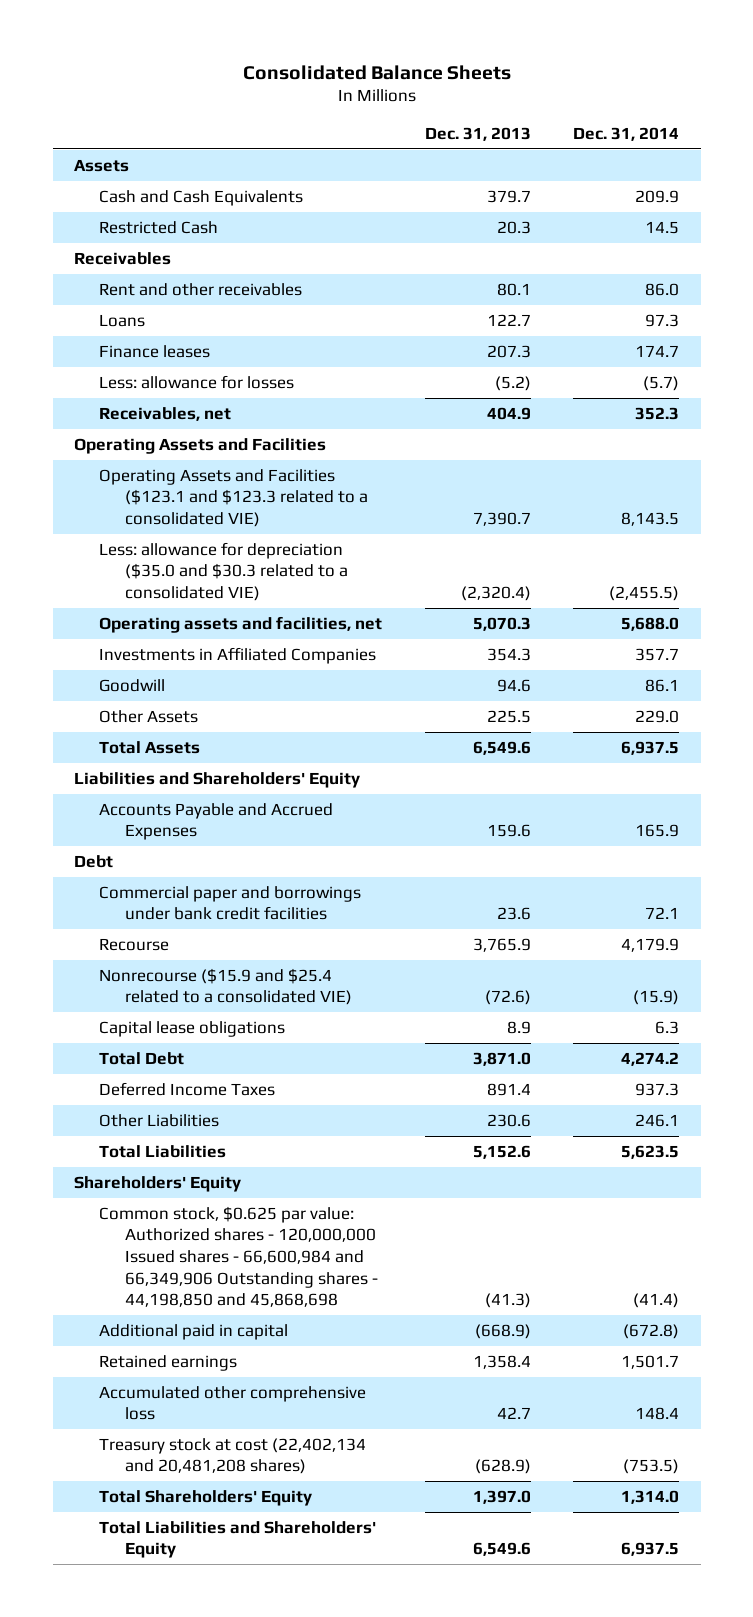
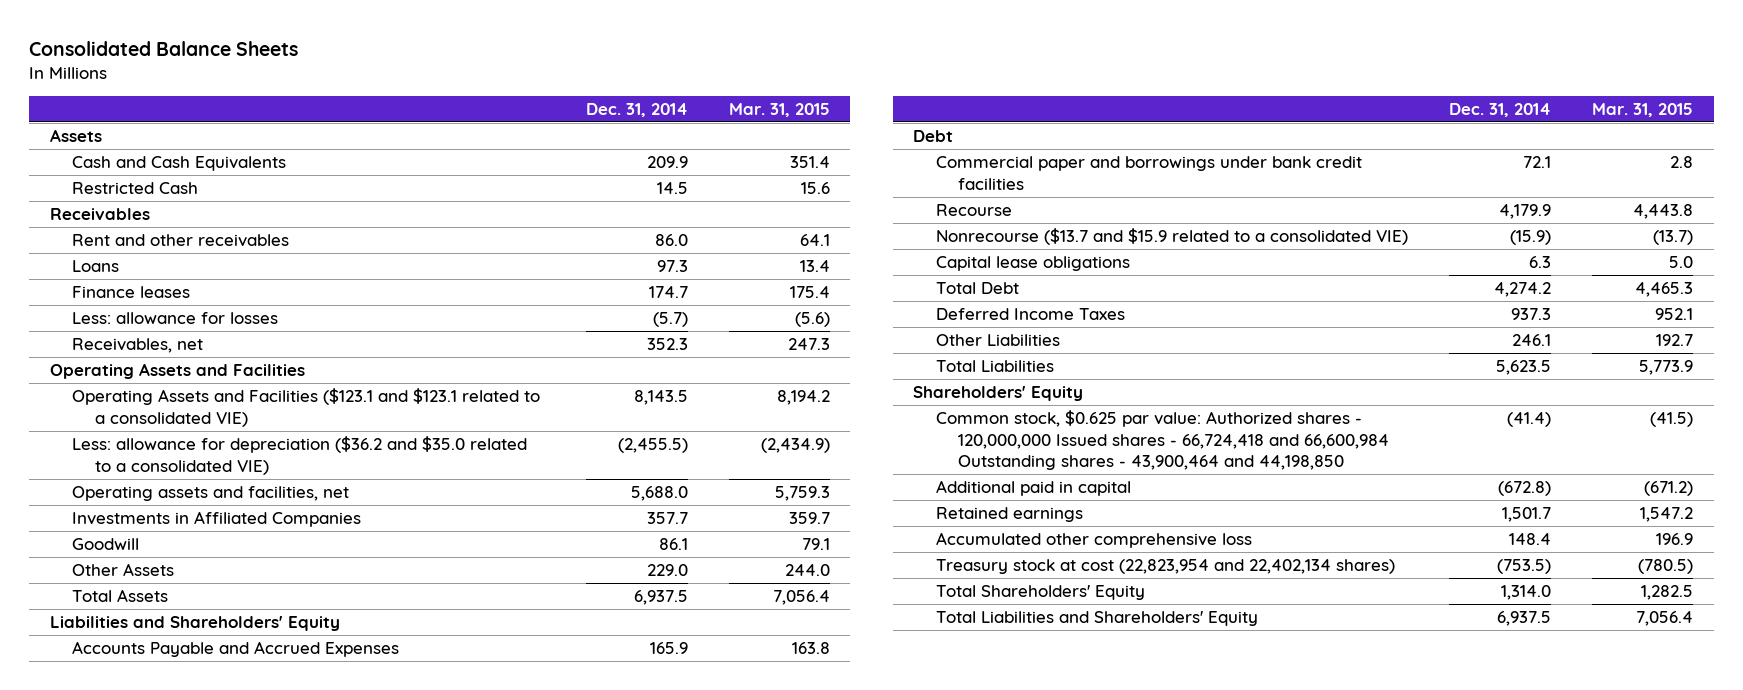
- | Dec. 31, 2013 | Dec. 31, 2014
+ | Dec. 31, 2014 | Mar. 31, 2015
- Operating Assets and Facilities ($123.1 and $123.3 related to a consolidated VIE) | 7,390.7 | 8,143.5
- Less: allowance for depreciation ($35.0 and $30.3 related to a consolidated VIE) | (2,320.4) | (2,455.5)
+ Operating Assets and Facilities ($123.1 and $123.1 related to a consolidated VIE) | 8,143.5 | 8,194.2
+ Less: allowance for depreciation ($36.2 and $35.0 related to a consolidated VIE) | (2,455.5) | (2,434.9)
- Nonrecourse ($15.9 and $25.4 related to a consolidated VIE) | (72.6) | (15.9)
+ Nonrecourse ($13.7 and $15.9 related to a consolidated VIE) | (15.9) | (13.7)
- Common stock, $0.625 par value: Authorized shares - 120,000,000 Issued shares - 66,600,984 and 66,349,906 Outstanding shares - 44,198,850 and 45,868,698 | (41.3) | (41.4)
+ Common stock, $0.625 par value: Authorized shares - 120,000,000 Issued shares - 66,724,418 and 66,600,984 Outstanding shares - 43,900,464 and 44,198,850 | (41.4) | (41.5)
- Treasury stock at cost (22,402,134 and 20,481,208 shares) | (628.9) | (753.5)
+ Treasury stock at cost (22,823,954 and 22,402,134 shares) | (753.5) | (780.5)

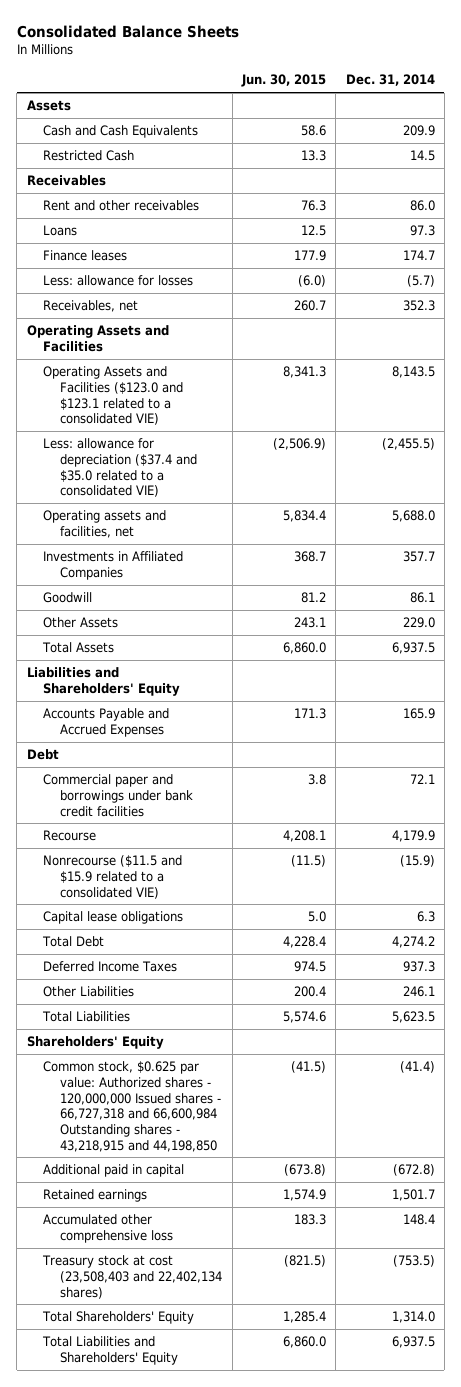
- | Dec. 31, 2014 | Mar. 31, 2015
+ | Jun. 30, 2015 | Dec. 31, 2014
- Operating Assets and Facilities ($123.1 and $123.1 related to a consolidated VIE) | 8,143.5 | 8,194.2
- Less: allowance for depreciation ($36.2 and $35.0 related to a consolidated VIE) | (2,455.5) | (2,434.9)
+ Operating Assets and Facilities ($123.0 and $123.1 related to a consolidated VIE) | 8,341.3 | 8,143.5
+ Less: allowance for depreciation ($37.4 and $35.0 related to a consolidated VIE) | (2,506.9) | (2,455.5)
- Nonrecourse ($13.7 and $15.9 related to a consolidated VIE) | (15.9) | (13.7)
+ Nonrecourse ($11.5 and $15.9 related to a consolidated VIE) | (11.5) | (15.9)
- Common stock, $0.625 par value: Authorized shares - 120,000,000 Issued shares - 66,724,418 and 66,600,984 Outstanding shares - 43,900,464 and 44,198,850 | (41.4) | (41.5)
+ Common stock, $0.625 par value: Authorized shares - 120,000,000 Issued shares - 66,727,318 and 66,600,984 Outstanding shares - 43,218,915 and 44,198,850 | (41.5) | (41.4)
- Treasury stock at cost (22,823,954 and 22,402,134 shares) | (753.5) | (780.5)
+ Treasury stock at cost (23,508,403 and 22,402,134 shares) | (821.5) | (753.5)

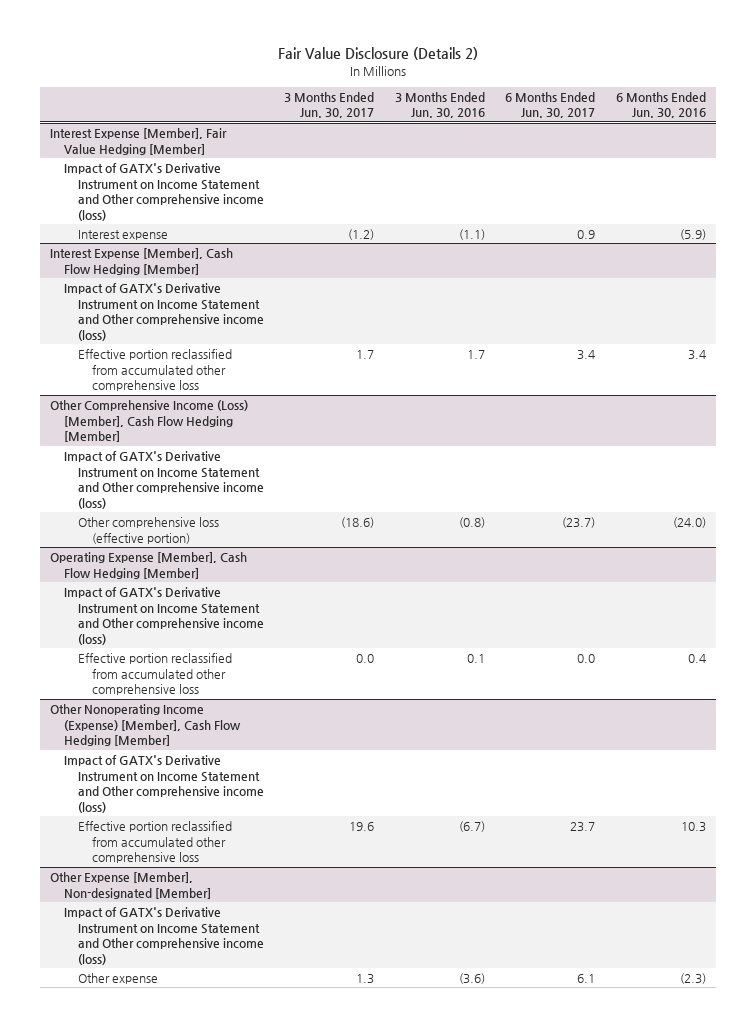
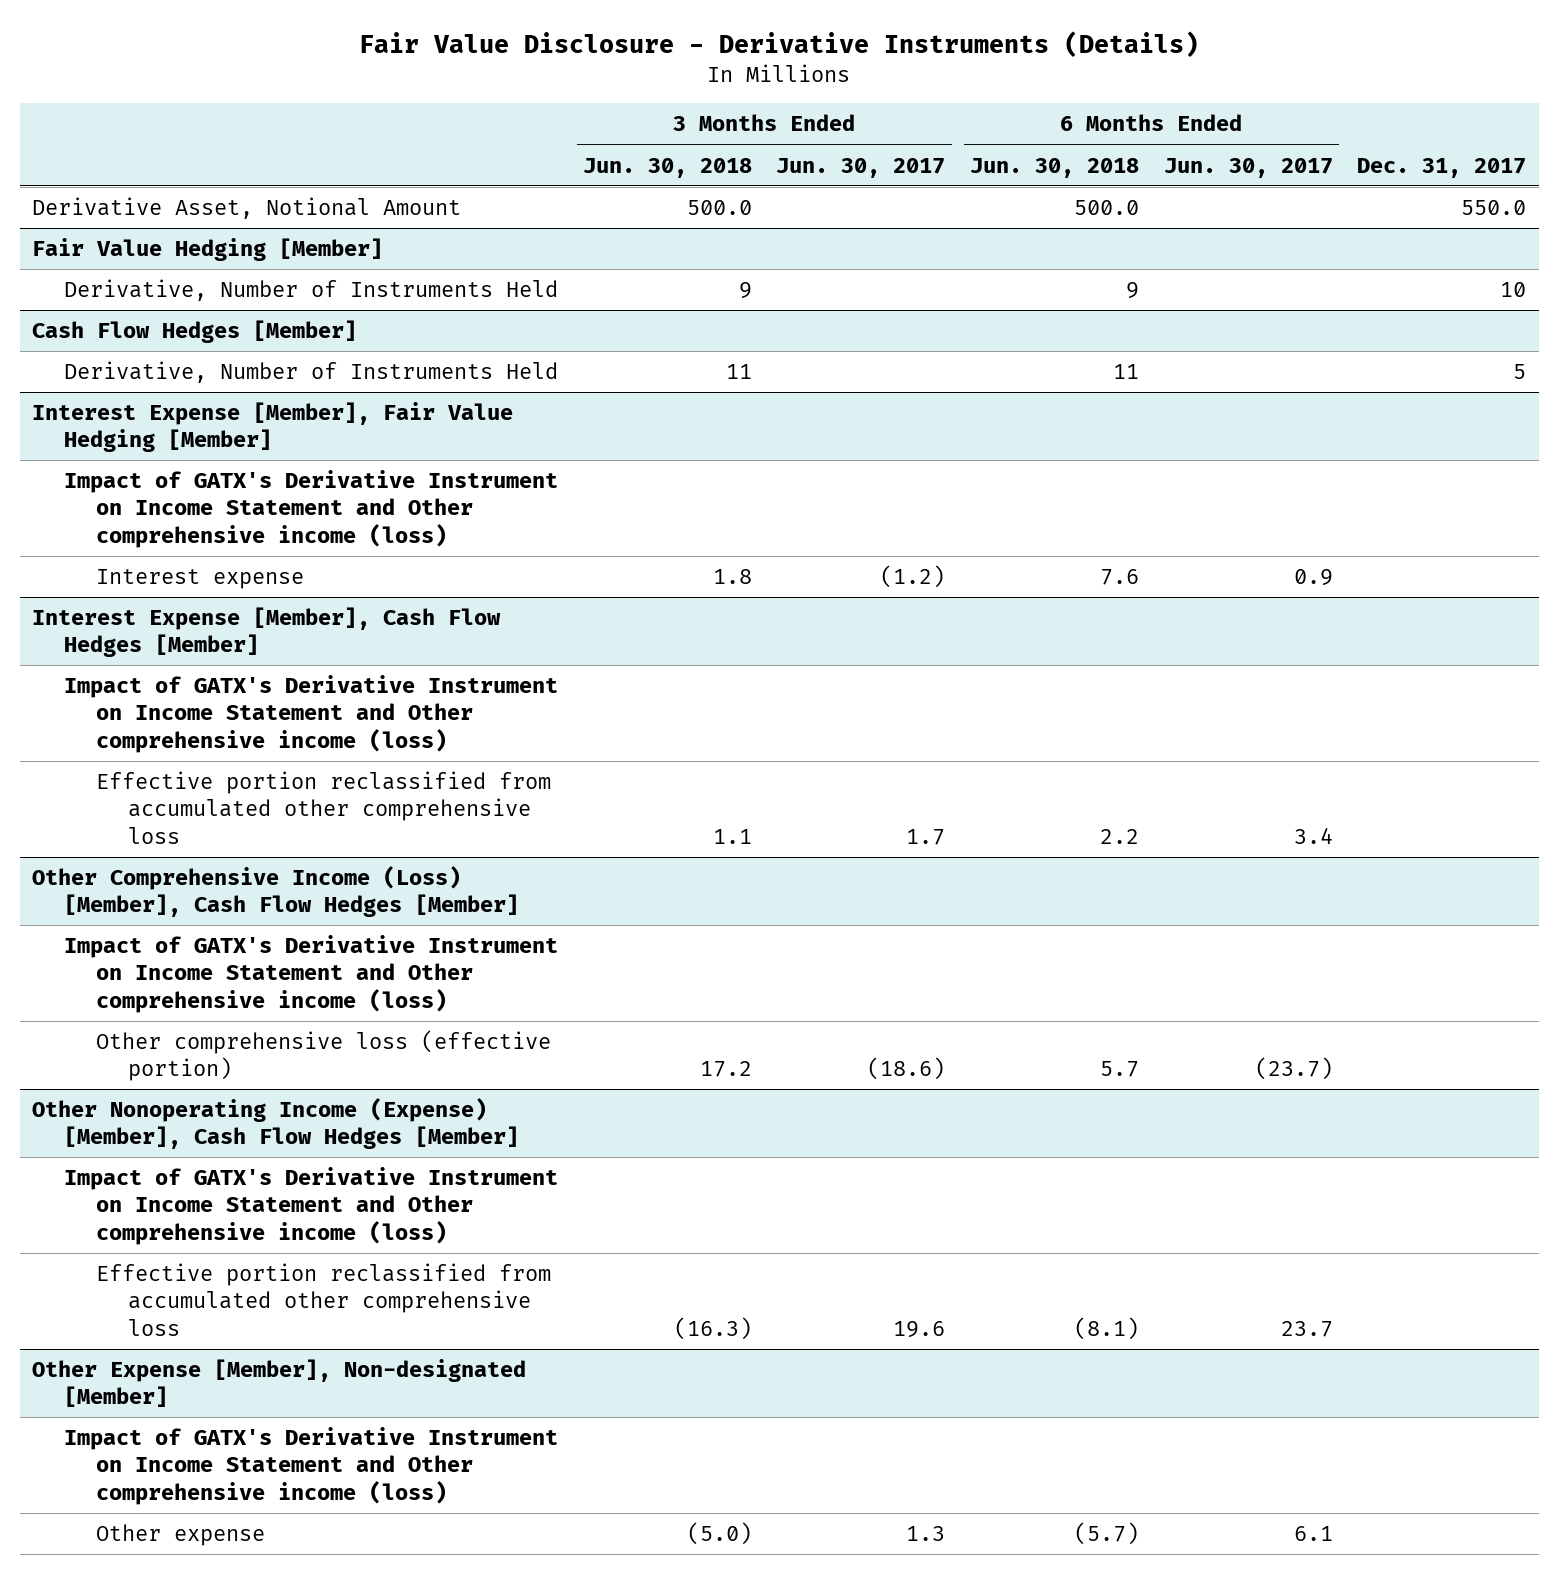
- Fair Value Disclosure (Details 2)
+ Fair Value Disclosure - Derivative Instruments (Details)
- | 3 Months Ended Jun. 30, 2017 | 3 Months Ended Jun. 30, 2016 | 6 Months Ended Jun. 30, 2017 | 6 Months Ended Jun. 30, 2016
+ | 3 Months Ended Jun. 30, 2018 | 3 Months Ended Jun. 30, 2017 | 6 Months Ended Jun. 30, 2018 | 6 Months Ended Jun. 30, 2017 | Dec. 31, 2017
+ Derivative Asset, Notional Amount | 500.0 | | 500.0 | | 550.0
+ Fair Value Hedging [Member]
+ Derivative, Number of Instruments Held | 9 | | 9 | | 10
+ Cash Flow Hedges [Member]
+ Derivative, Number of Instruments Held | 11 | | 11 | | 5
- Interest Expense [Member], Cash Flow Hedging [Member]
+ Interest Expense [Member], Cash Flow Hedges [Member]
- Other Comprehensive Income (Loss) [Member], Cash Flow Hedging [Member]
+ Other Comprehensive Income (Loss) [Member], Cash Flow Hedges [Member]
- Operating Expense [Member], Cash Flow Hedging [Member]
- Impact of GATX's Derivative Instrument on Income Statement and Other comprehensive income (loss)
- Effective portion reclassified from accumulated other comprehensive loss | 0.0 | 0.1 | 0.0 | 0.4
- Other Nonoperating Income (Expense) [Member], Cash Flow Hedging [Member]
+ Other Nonoperating Income (Expense) [Member], Cash Flow Hedges [Member]

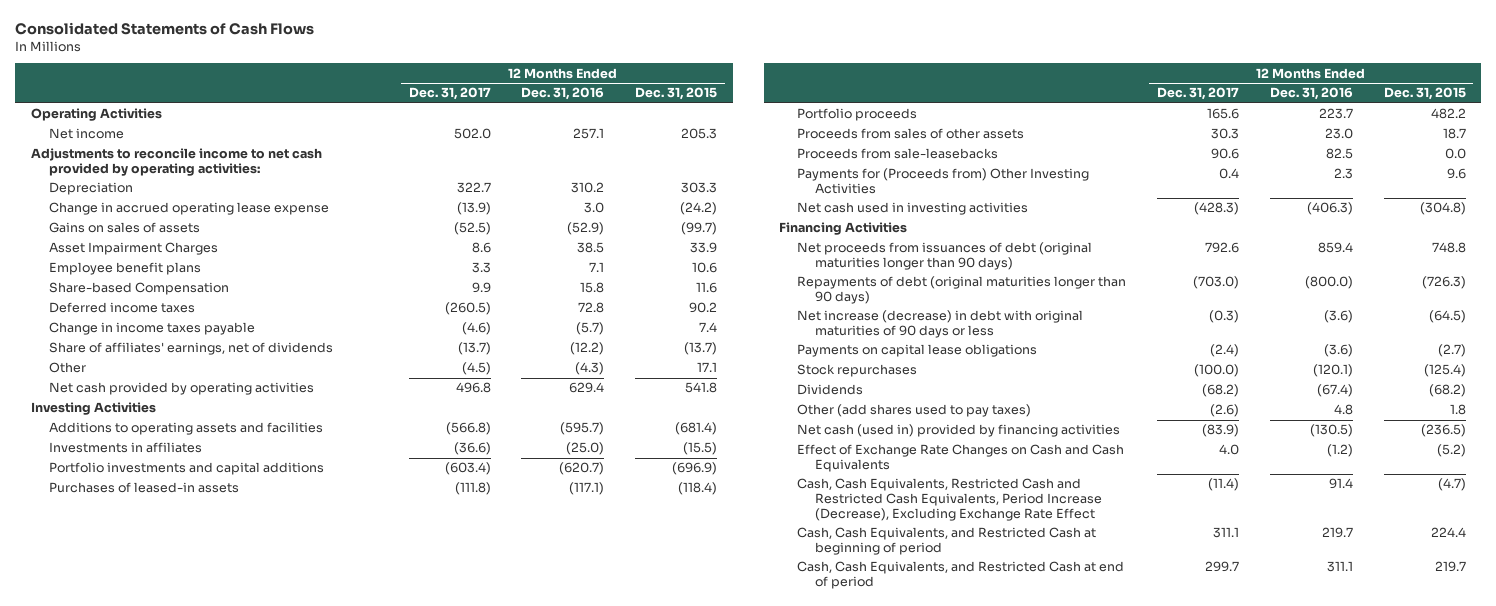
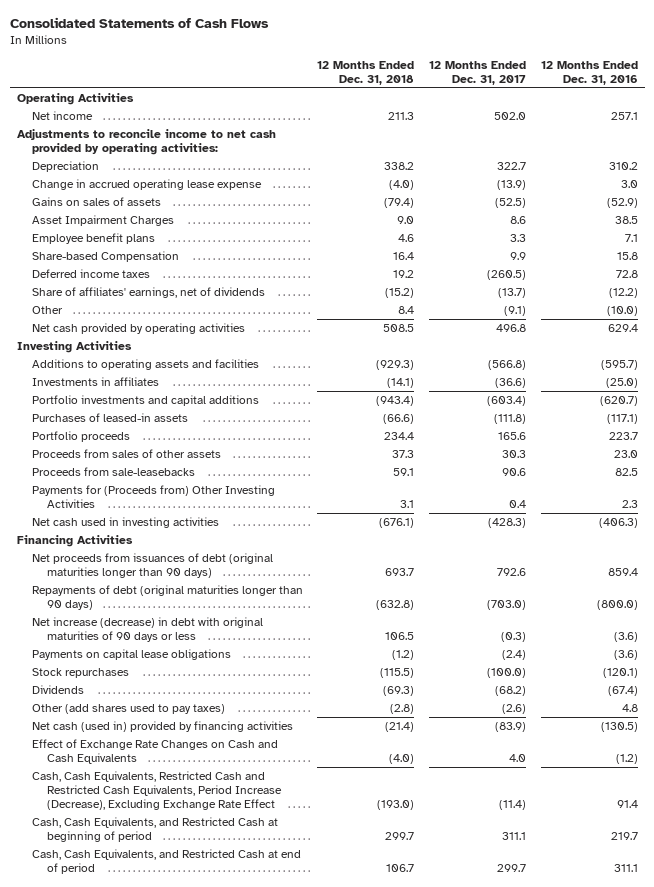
- | 12 Months Ended Dec. 31, 2017 | 12 Months Ended Dec. 31, 2016 | 12 Months Ended Dec. 31, 2015
+ | 12 Months Ended Dec. 31, 2018 | 12 Months Ended Dec. 31, 2017 | 12 Months Ended Dec. 31, 2016
- Change in income taxes payable | (4.6) | (5.7) | 7.4
- Other | (4.5) | (4.3) | 17.1
+ Other | 8.4 | (9.1) | (10.0)

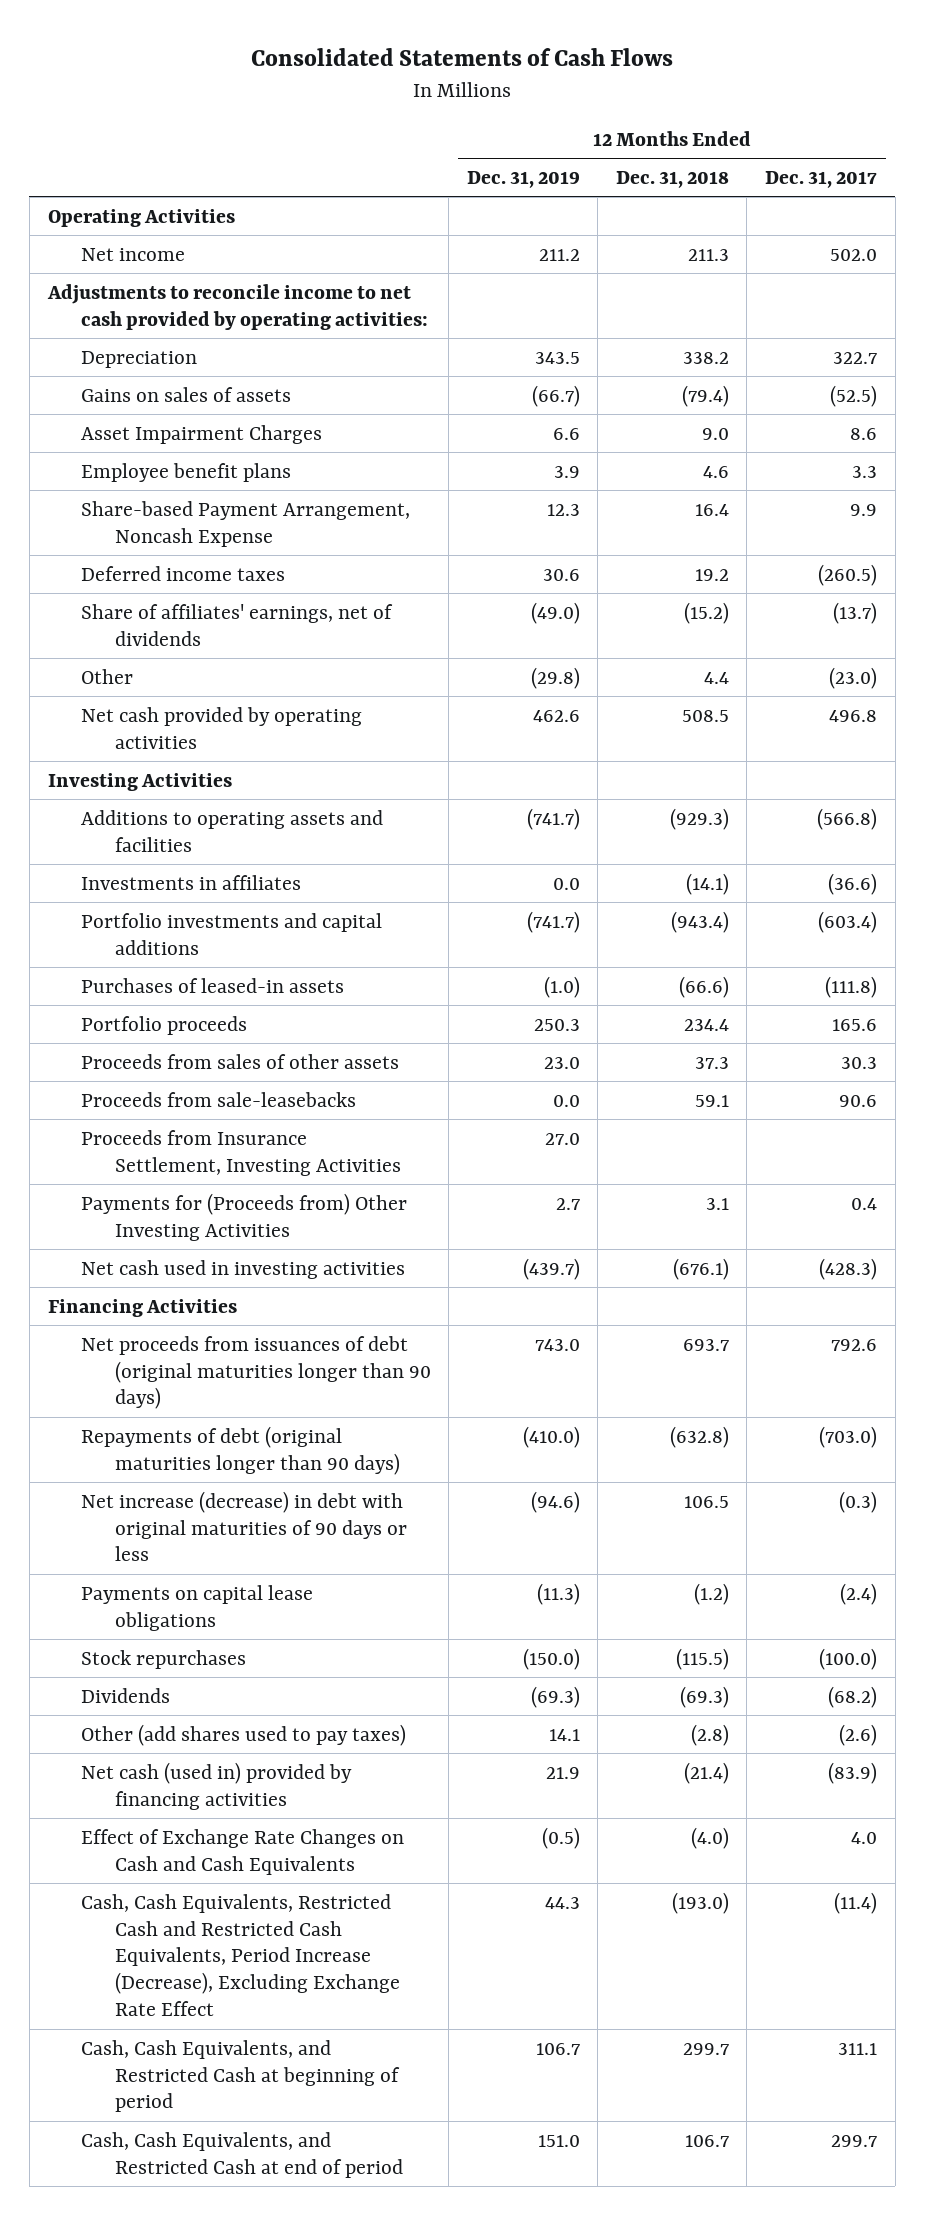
- | 12 Months Ended Dec. 31, 2018 | 12 Months Ended Dec. 31, 2017 | 12 Months Ended Dec. 31, 2016
+ | 12 Months Ended Dec. 31, 2019 | 12 Months Ended Dec. 31, 2018 | 12 Months Ended Dec. 31, 2017
- Change in accrued operating lease expense | (4.0) | (13.9) | 3.0
- Share-based Compensation | 16.4 | 9.9 | 15.8
+ Share-based Payment Arrangement, Noncash Expense | 12.3 | 16.4 | 9.9
- Other | 8.4 | (9.1) | (10.0)
+ Other | (29.8) | 4.4 | (23.0)
+ Proceeds from Insurance Settlement, Investing Activities | 27.0 | |

